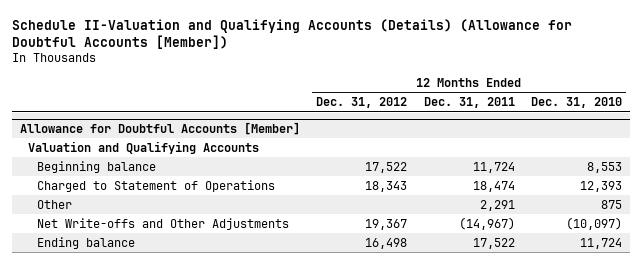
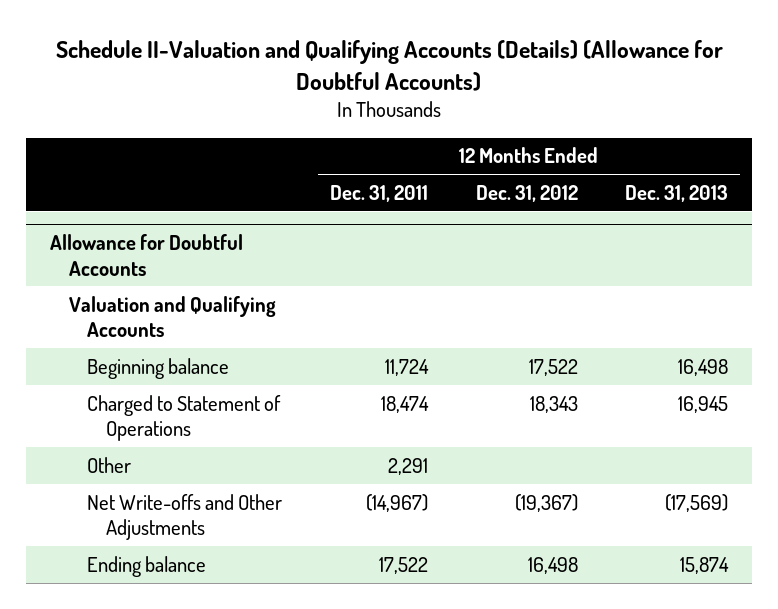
- Schedule II-Valuation and Qualifying Accounts (Details) (Allowance for Doubtful Accounts [Member])
+ Schedule II-Valuation and Qualifying Accounts (Details) (Allowance for Doubtful Accounts)
- | 12 Months Ended Dec. 31, 2012 | 12 Months Ended Dec. 31, 2011 | 12 Months Ended Dec. 31, 2010
+ | 12 Months Ended Dec. 31, 2011 | 12 Months Ended Dec. 31, 2012 | 12 Months Ended Dec. 31, 2013
- Allowance for Doubtful Accounts [Member]
+ Allowance for Doubtful Accounts
- Net Write-offs and Other Adjustments | 19,367 | (14,967) | (10,097)
+ Net Write-offs and Other Adjustments | (14,967) | (19,367) | (17,569)

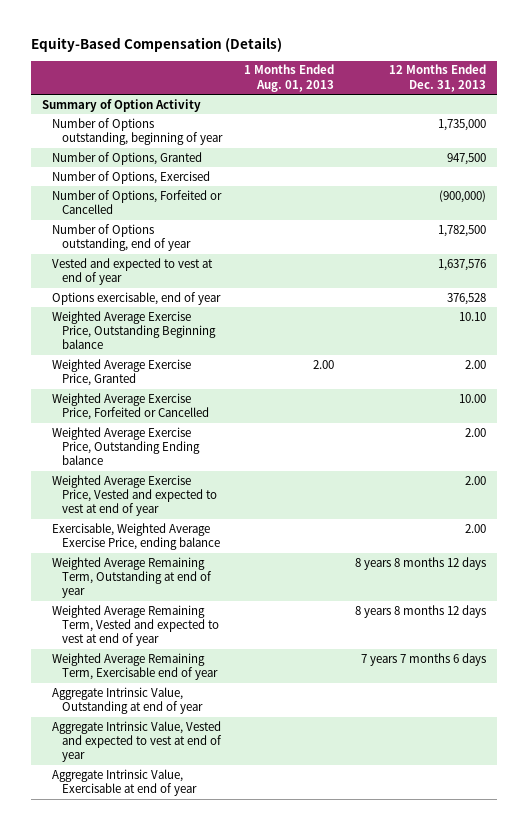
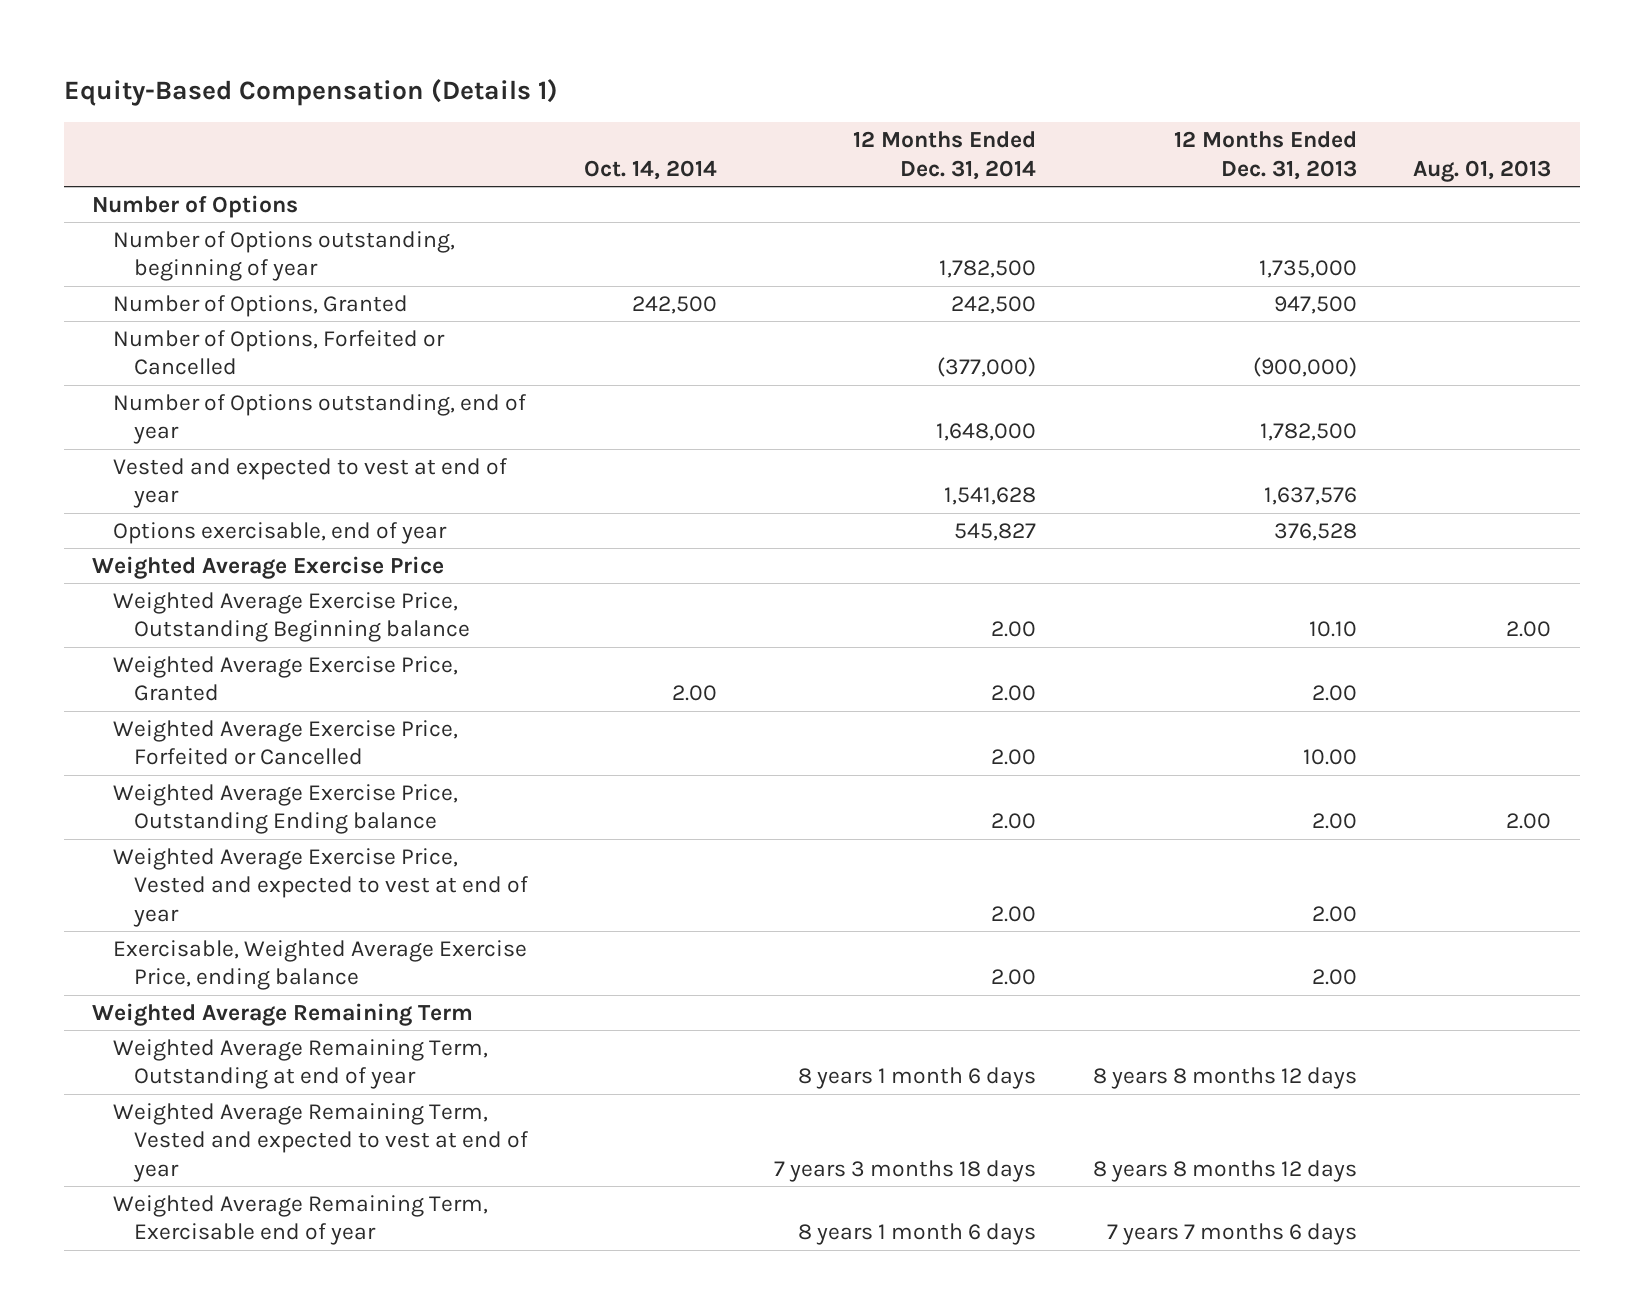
- Equity-Based Compensation (Details)
+ Equity-Based Compensation (Details 1)
- | 1 Months Ended Aug. 01, 2013 | 12 Months Ended Dec. 31, 2013
+ | Oct. 14, 2014 | 12 Months Ended Dec. 31, 2014 | 12 Months Ended Dec. 31, 2013 | Aug. 01, 2013
- Summary of Option Activity
+ Number of Options
- Number of Options, Exercised
+ Weighted Average Exercise Price
+ Weighted Average Remaining Term
- Aggregate Intrinsic Value, Outstanding at end of year
- Aggregate Intrinsic Value, Vested and expected to vest at end of year
- Aggregate Intrinsic Value, Exercisable at end of year

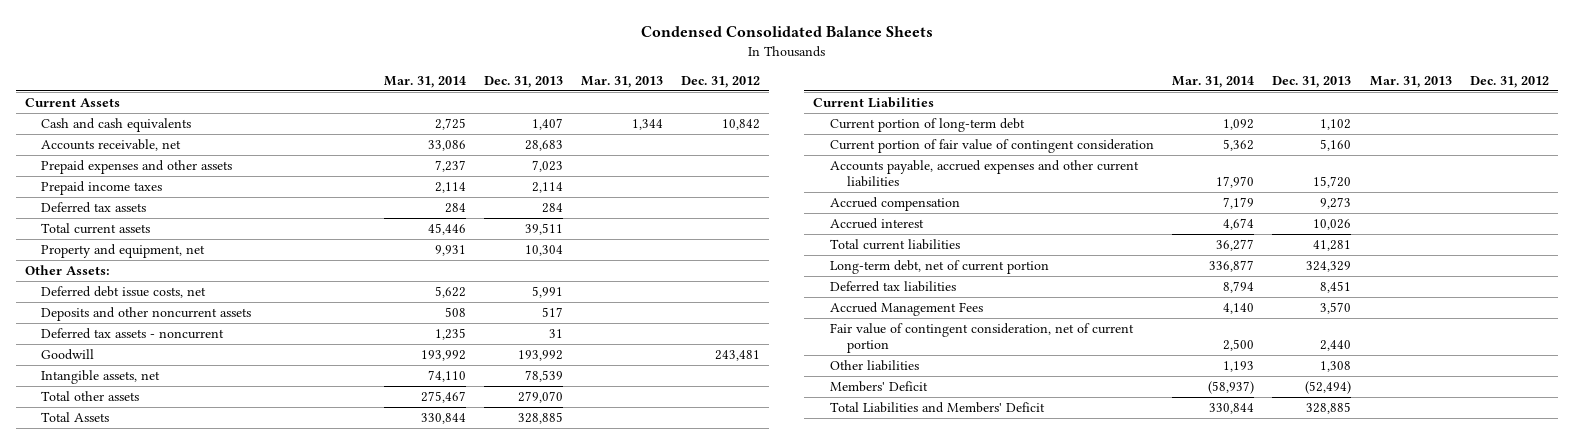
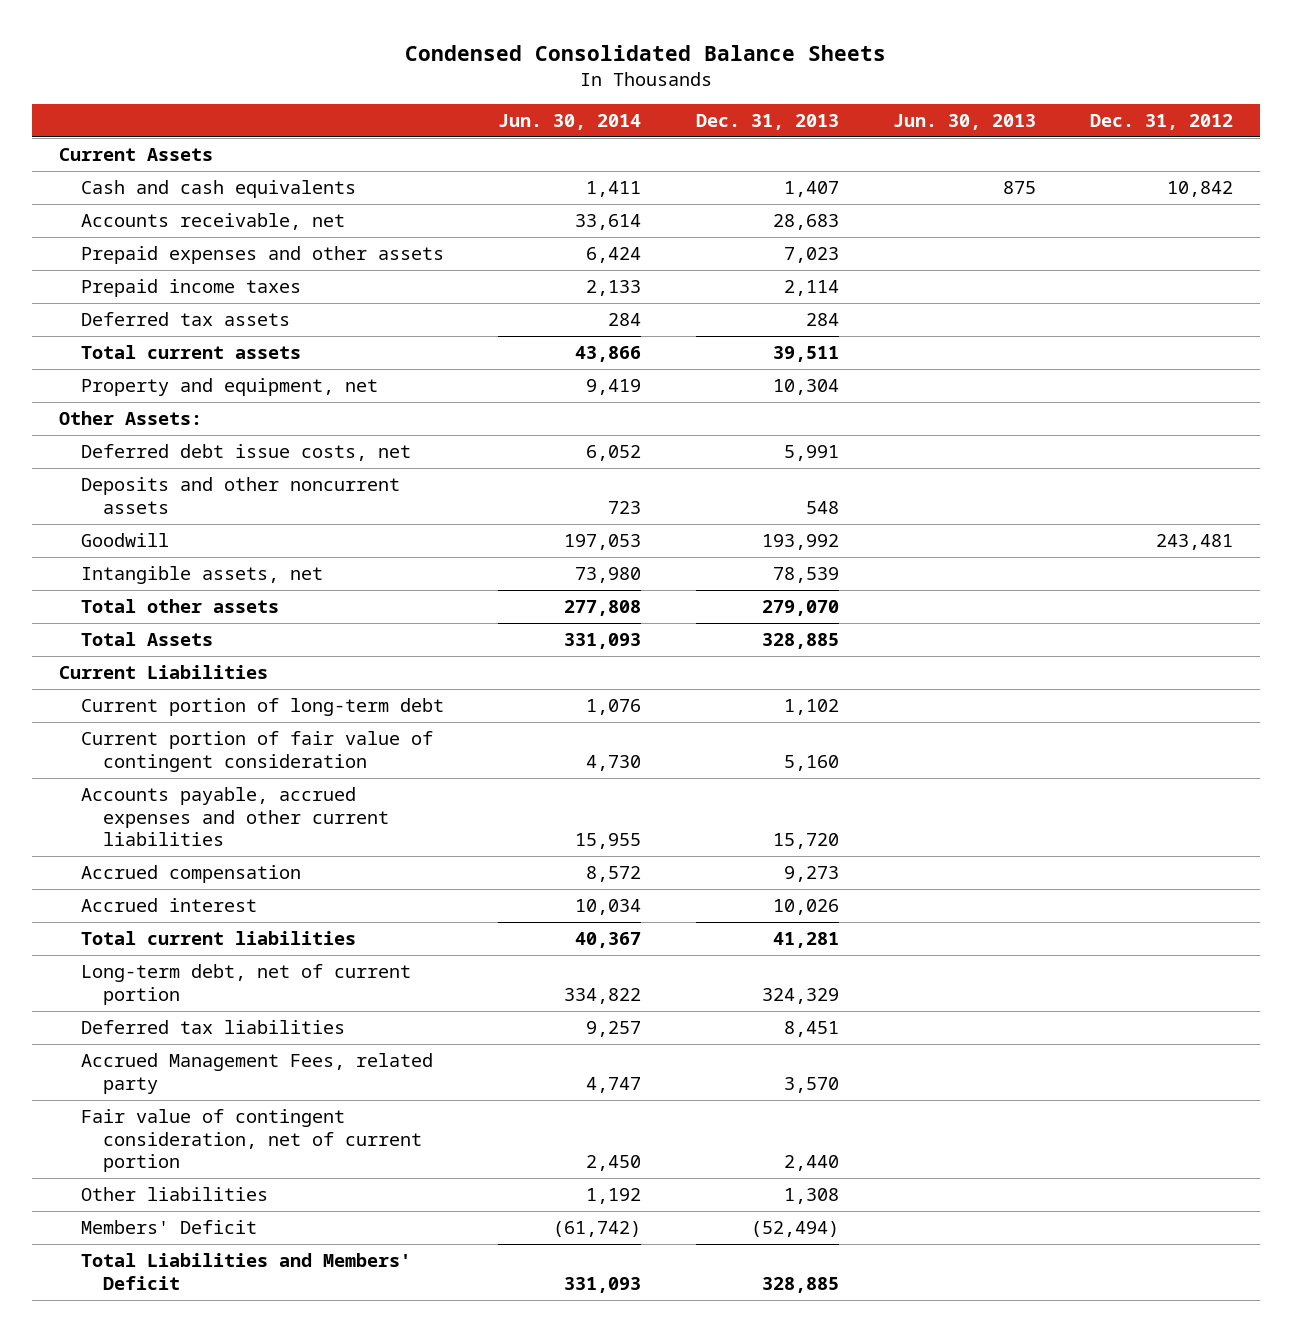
- | Mar. 31, 2014 | Dec. 31, 2013 | Mar. 31, 2013 | Dec. 31, 2012
+ | Jun. 30, 2014 | Dec. 31, 2013 | Jun. 30, 2013 | Dec. 31, 2012
- Deposits and other noncurrent assets | 508 | 517 | |
- Deferred tax assets - noncurrent | 1,235 | 31 | |
+ Deposits and other noncurrent assets | 723 | 548 | |
- Accrued Management Fees | 4,140 | 3,570 | |
+ Accrued Management Fees, related party | 4,747 | 3,570 | |

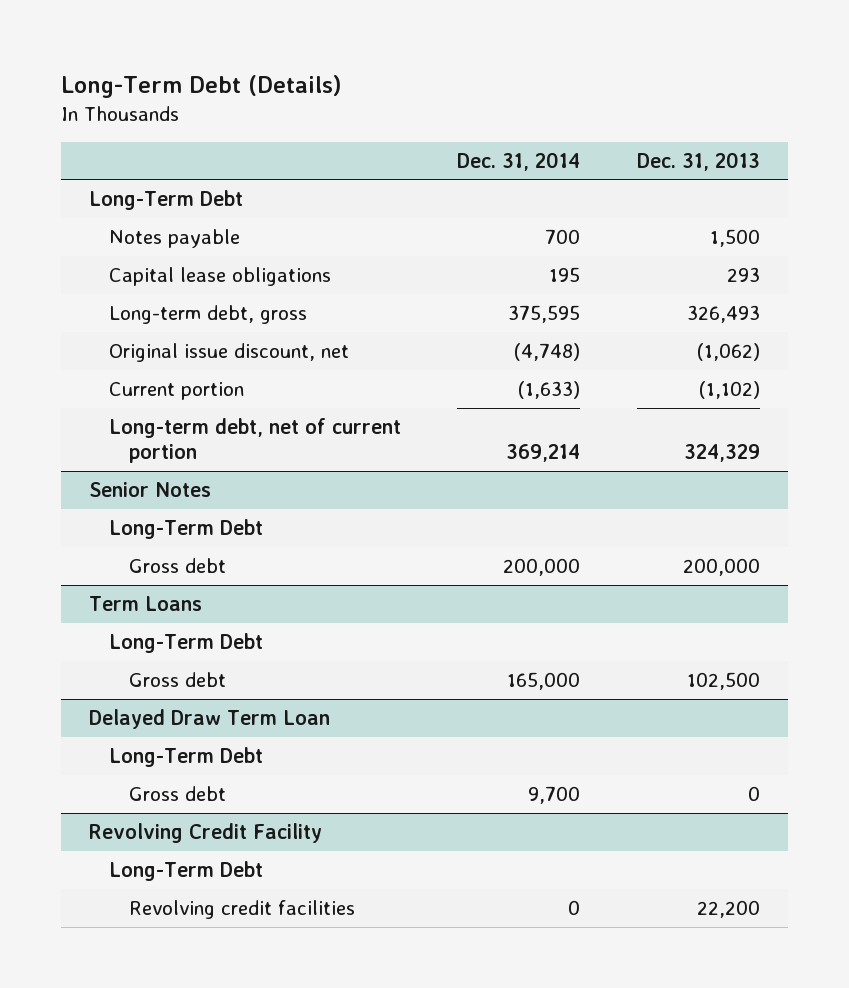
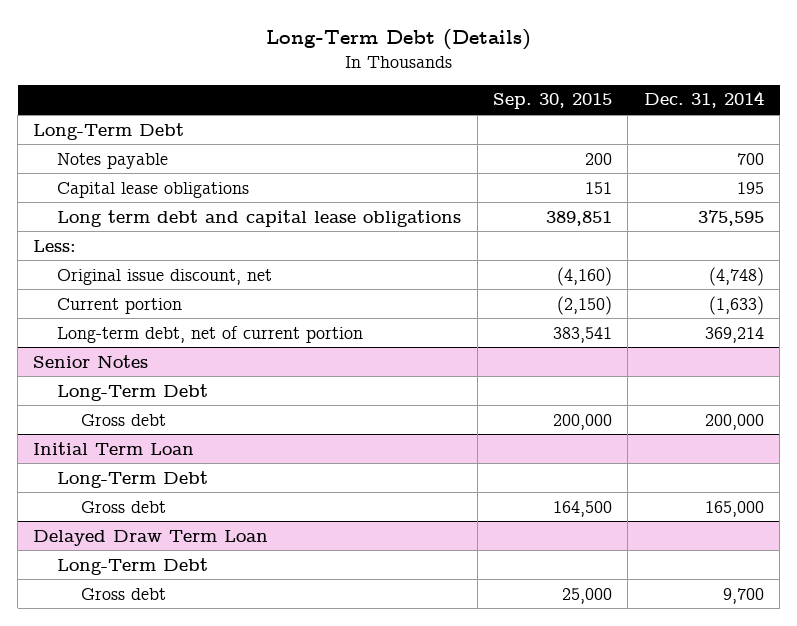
- | Dec. 31, 2014 | Dec. 31, 2013
+ | Sep. 30, 2015 | Dec. 31, 2014
- Long-term debt, gross | 375,595 | 326,493
+ Long term debt and capital lease obligations | 389,851 | 375,595
+ Less:
- Term Loans
+ Initial Term Loan
- Revolving Credit Facility
- Long-Term Debt
- Revolving credit facilities | 0 | 22,200

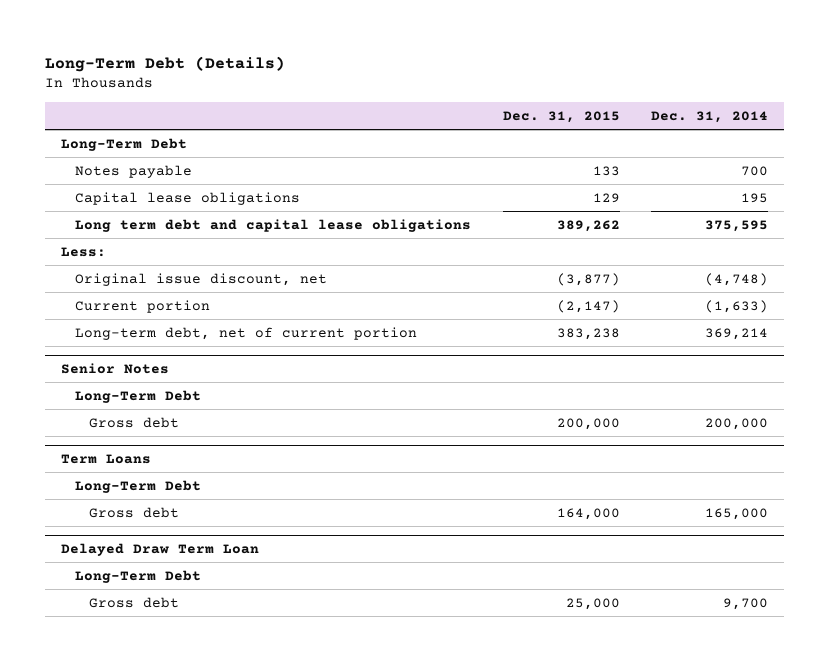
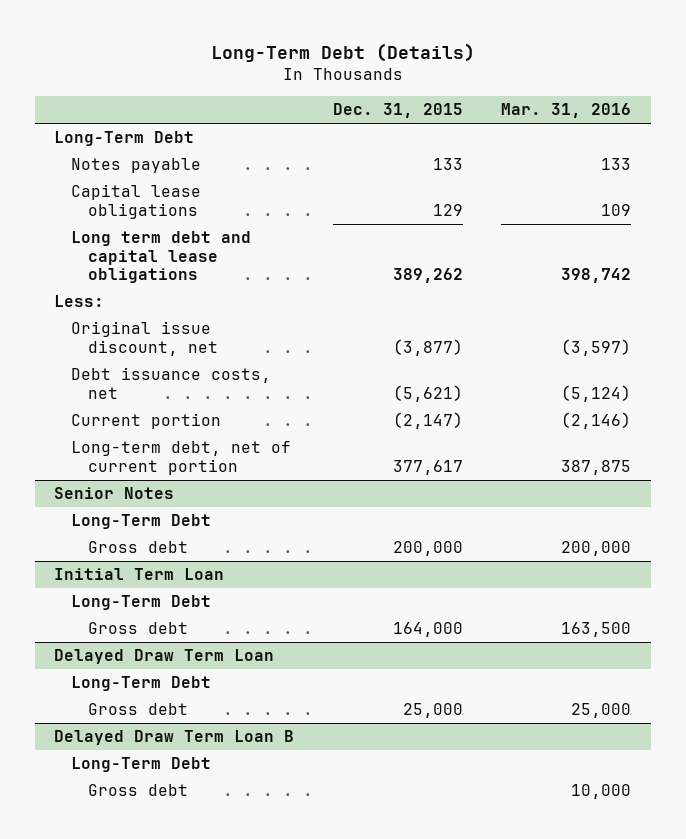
- | Dec. 31, 2015 | Dec. 31, 2014
+ | Dec. 31, 2015 | Mar. 31, 2016
+ Debt issuance costs, net | (5,621) | (5,124)
- Long-term debt, net of current portion | 383,238 | 369,214
+ Long-term debt, net of current portion | 377,617 | 387,875
- Term Loans
+ Initial Term Loan
+ Delayed Draw Term Loan B
+ Long-Term Debt
+ Gross debt | | 10,000

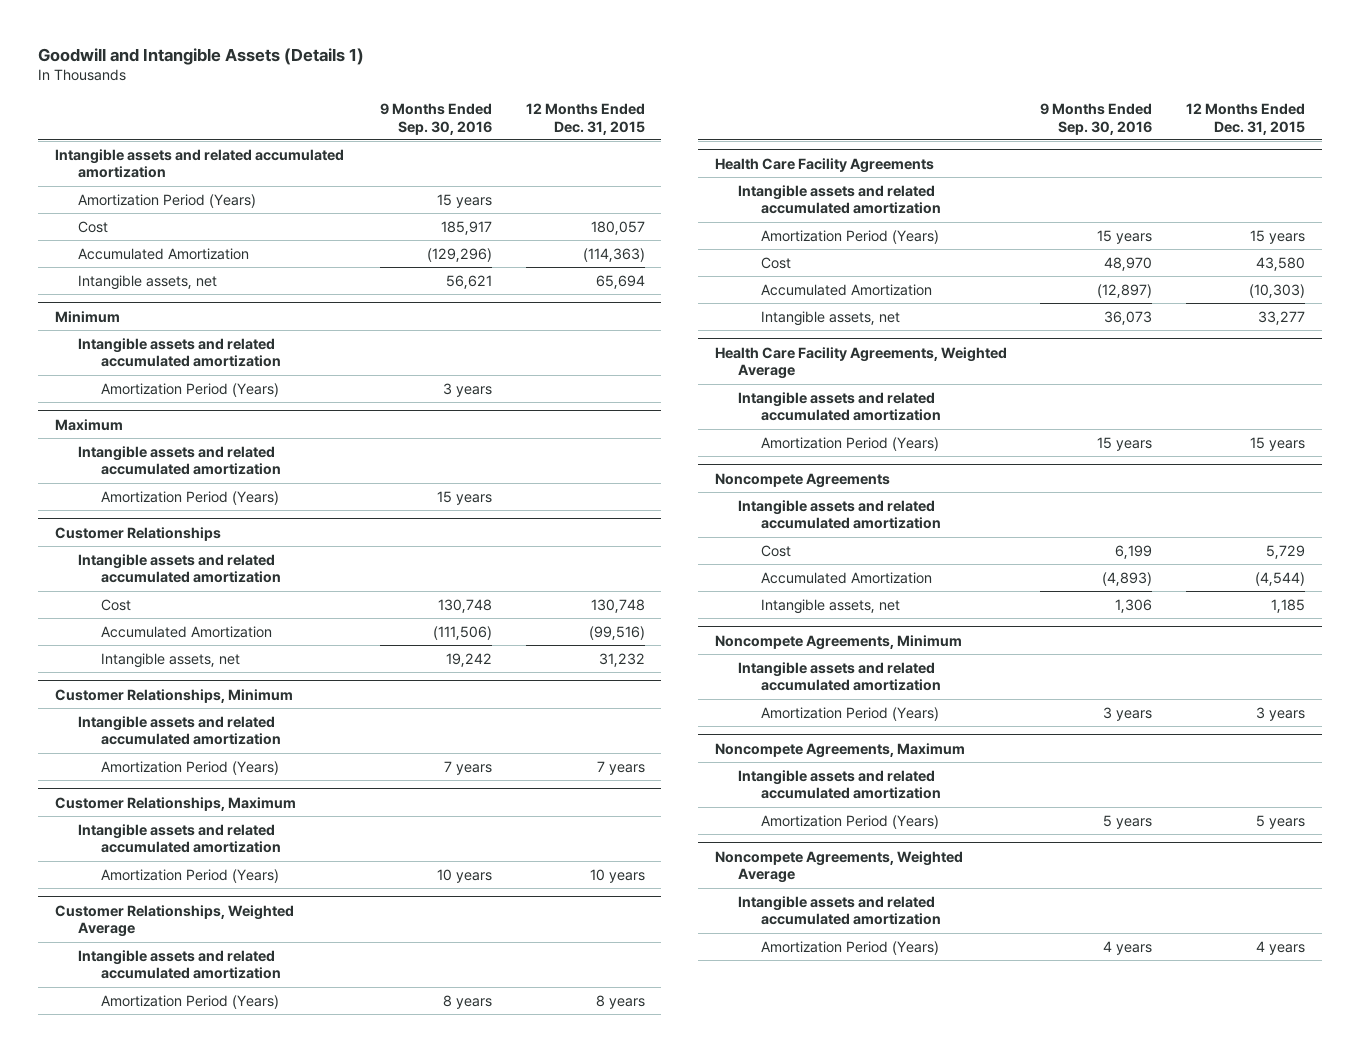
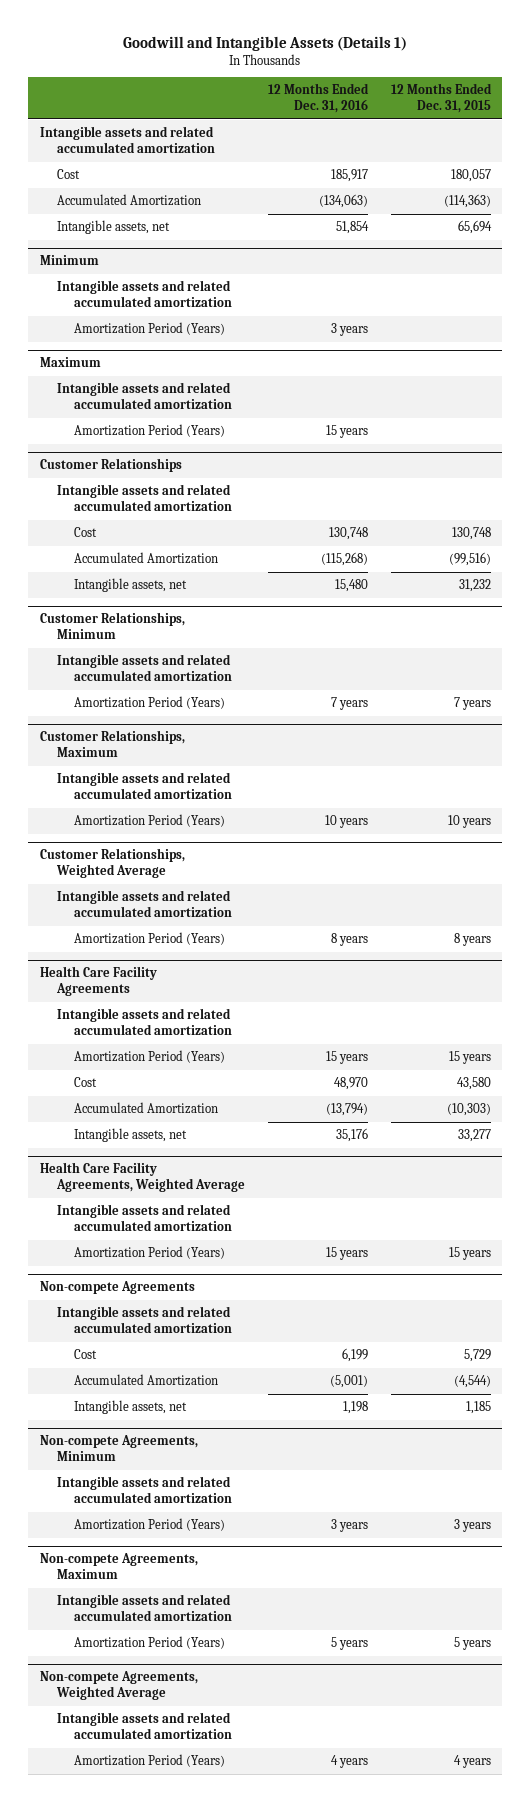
- | 9 Months Ended Sep. 30, 2016 | 12 Months Ended Dec. 31, 2015
+ | 12 Months Ended Dec. 31, 2016 | 12 Months Ended Dec. 31, 2015
- Amortization Period (Years) | 15 years |
- Noncompete Agreements
+ Non-compete Agreements
- Noncompete Agreements, Minimum
+ Non-compete Agreements, Minimum
- Noncompete Agreements, Maximum
+ Non-compete Agreements, Maximum
- Noncompete Agreements, Weighted Average
+ Non-compete Agreements, Weighted Average

